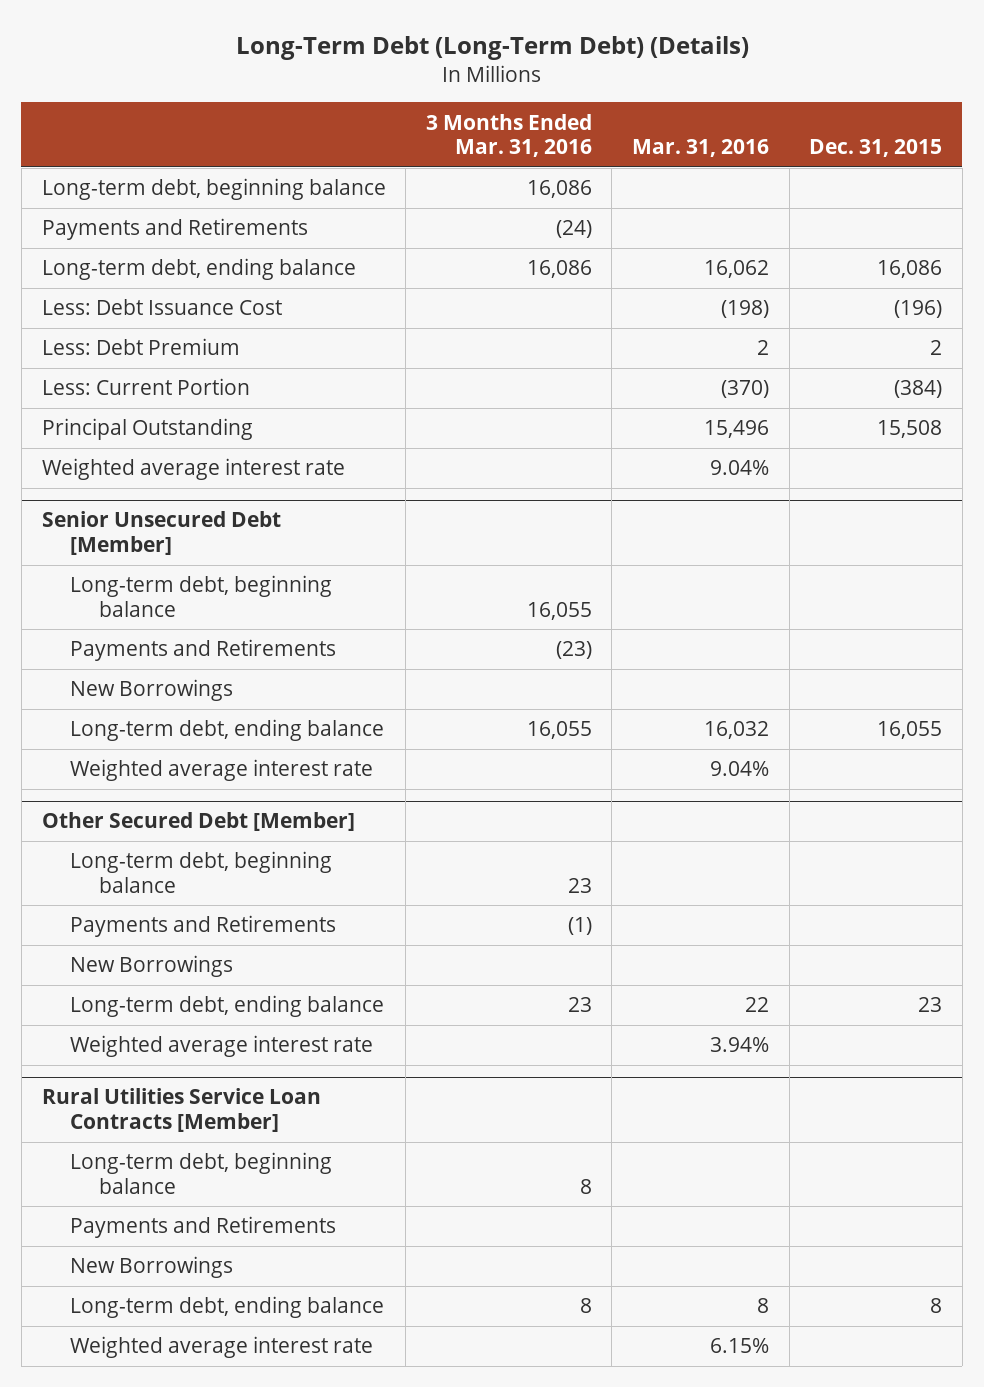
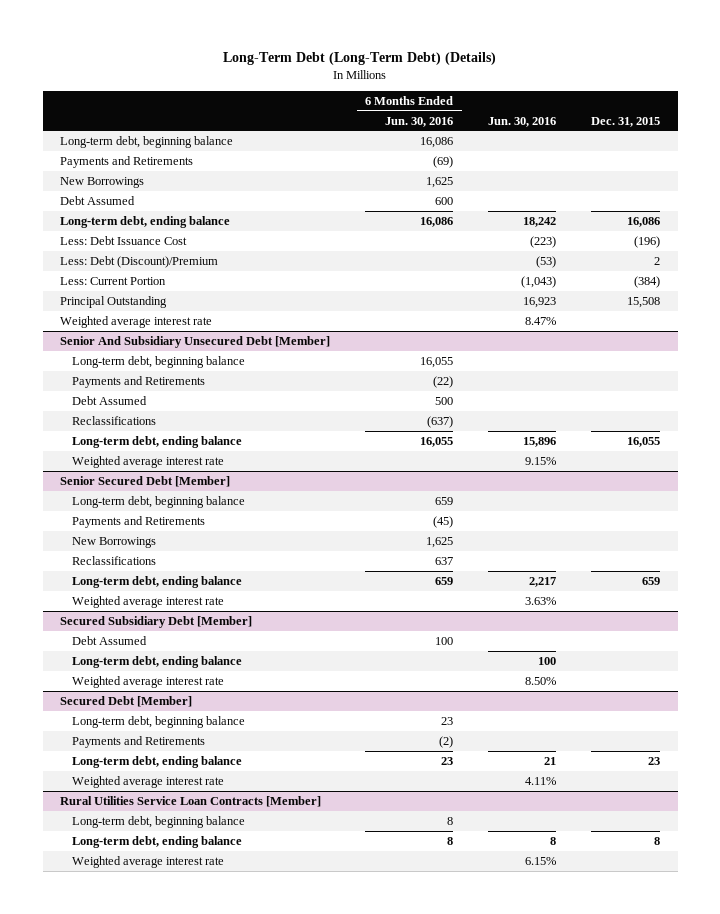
- | 3 Months Ended Mar. 31, 2016 | Mar. 31, 2016 | Dec. 31, 2015
+ | 6 Months Ended Jun. 30, 2016 | Jun. 30, 2016 | Dec. 31, 2015
+ New Borrowings | 1,625 | |
+ Debt Assumed | 600 | |
- Less: Debt Premium | | 2 | 2
+ Less: Debt (Discount)/Premium | | (53) | 2
- Senior Unsecured Debt [Member]
+ Senior And Subsidiary Unsecured Debt [Member]
- New Borrowings
+ Debt Assumed | 500 | |
+ Reclassifications | (637) | |
- Other Secured Debt [Member]
+ Senior Secured Debt [Member]
+ Long-term debt, beginning balance | 659 | |
+ Payments and Retirements | (45) | |
+ New Borrowings | 1,625 | |
+ Reclassifications | 637 | |
+ Long-term debt, ending balance | 659 | 2,217 | 659
+ Weighted average interest rate | | 3.63% |
+ Secured Subsidiary Debt [Member]
+ Debt Assumed | 100 | |
+ Long-term debt, ending balance | | 100 |
+ Weighted average interest rate | | 8.50% |
+ Secured Debt [Member]
- New Borrowings
@ Rural Utilities Service Loan Contracts [Member]
- Payments and Retirements
- New Borrowings

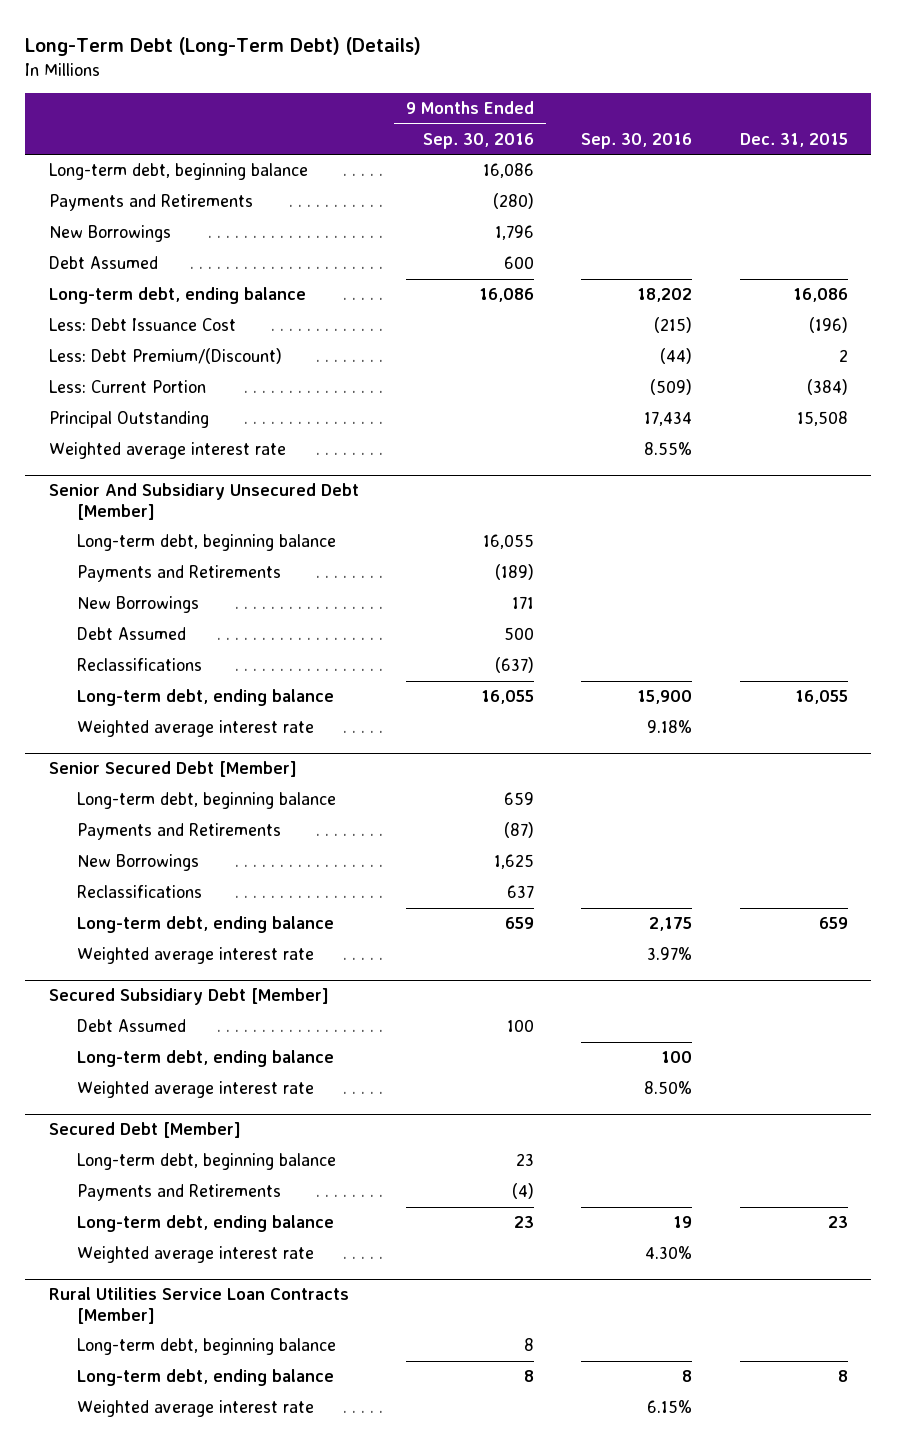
- | 6 Months Ended Jun. 30, 2016 | Jun. 30, 2016 | Dec. 31, 2015
+ | 9 Months Ended Sep. 30, 2016 | Sep. 30, 2016 | Dec. 31, 2015
- Less: Debt (Discount)/Premium | | (53) | 2
+ Less: Debt Premium/(Discount) | | (44) | 2
@ Senior And Subsidiary Unsecured Debt [Member]
+ New Borrowings | 171 | |

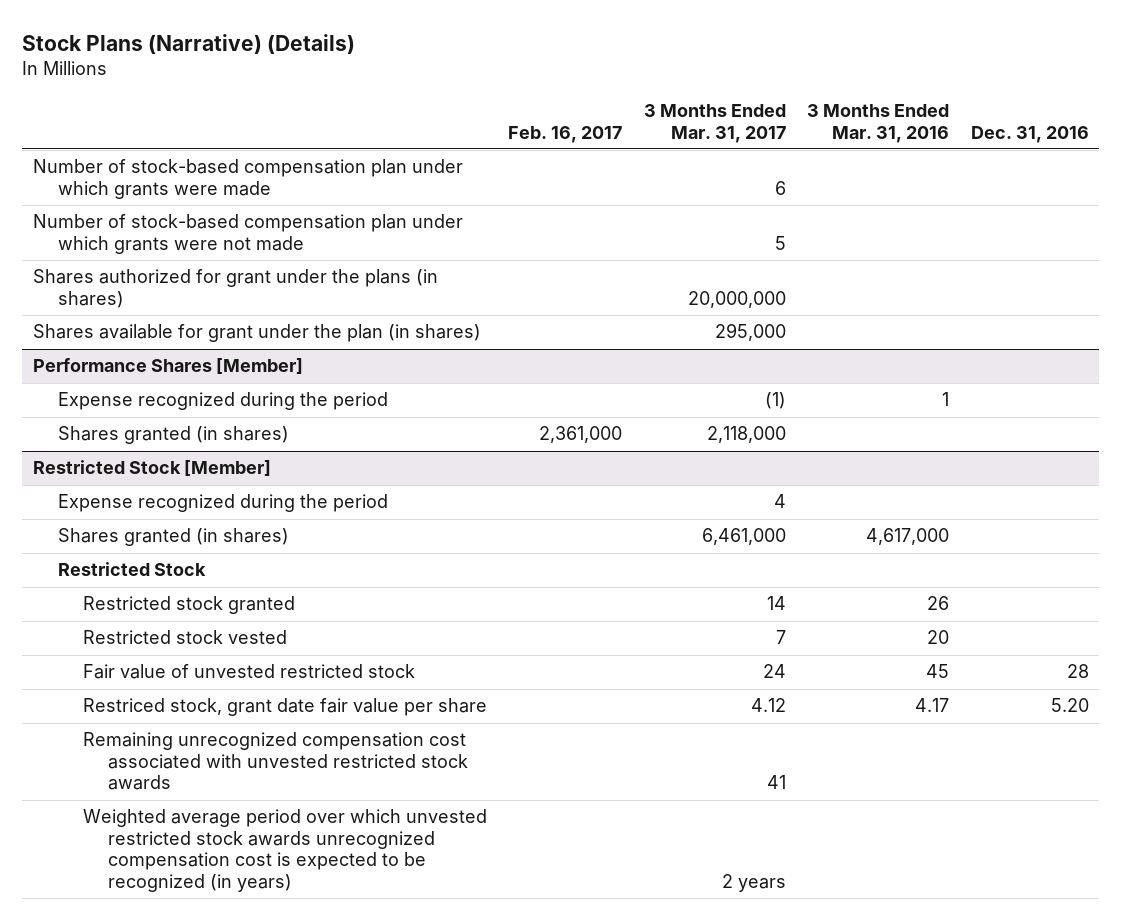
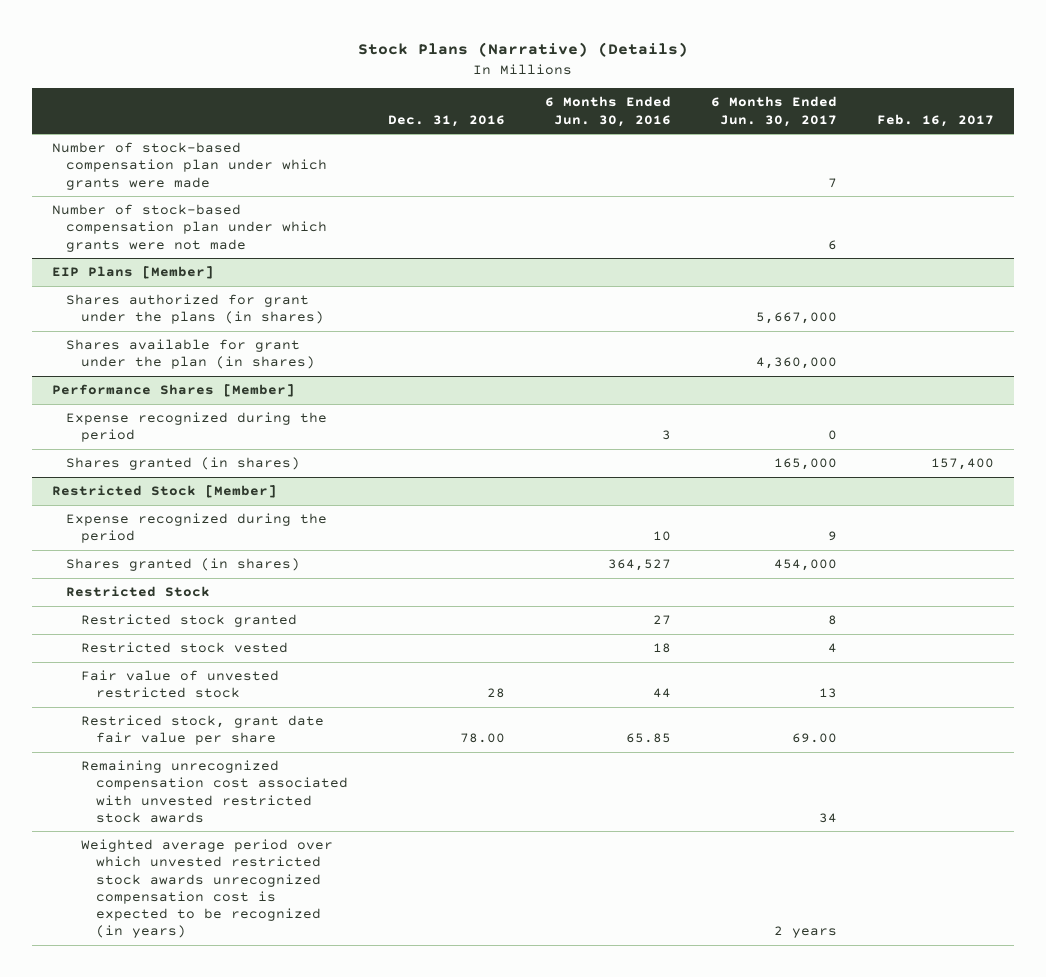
- | Feb. 16, 2017 | 3 Months Ended Mar. 31, 2017 | 3 Months Ended Mar. 31, 2016 | Dec. 31, 2016
+ | Dec. 31, 2016 | 6 Months Ended Jun. 30, 2016 | 6 Months Ended Jun. 30, 2017 | Feb. 16, 2017
- Shares authorized for grant under the plans (in shares) | | 20,000,000 | |
- Shares available for grant under the plan (in shares) | | 295,000 | |
+ EIP Plans [Member]
+ Shares authorized for grant under the plans (in shares) | | | 5,667,000 |
+ Shares available for grant under the plan (in shares) | | | 4,360,000 |
@ Performance Shares [Member]
- Shares granted (in shares) | 2,361,000 | 2,118,000 | |
+ Shares granted (in shares) | | | 165,000 | 157,400
@ Restricted Stock [Member]
- Restriced stock, grant date fair value per share | | 4.12 | 4.17 | 5.20
+ Restriced stock, grant date fair value per share | 78.00 | 65.85 | 69.00 |

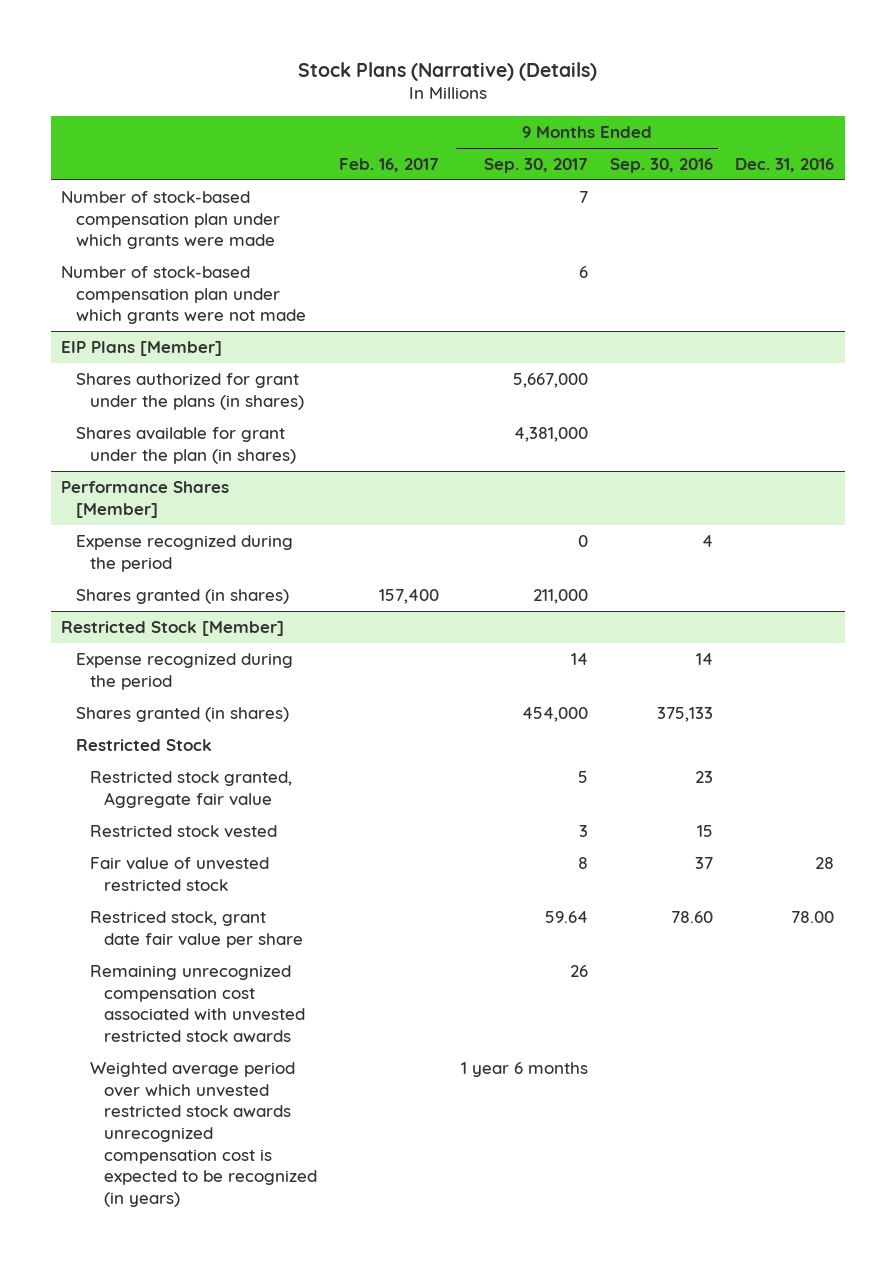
- | Dec. 31, 2016 | 6 Months Ended Jun. 30, 2016 | 6 Months Ended Jun. 30, 2017 | Feb. 16, 2017
+ | Feb. 16, 2017 | 9 Months Ended Sep. 30, 2017 | 9 Months Ended Sep. 30, 2016 | Dec. 31, 2016
@ Restricted Stock [Member]
- Restricted stock granted | | 27 | 8 |
+ Restricted stock granted, Aggregate fair value | | 5 | 23 |

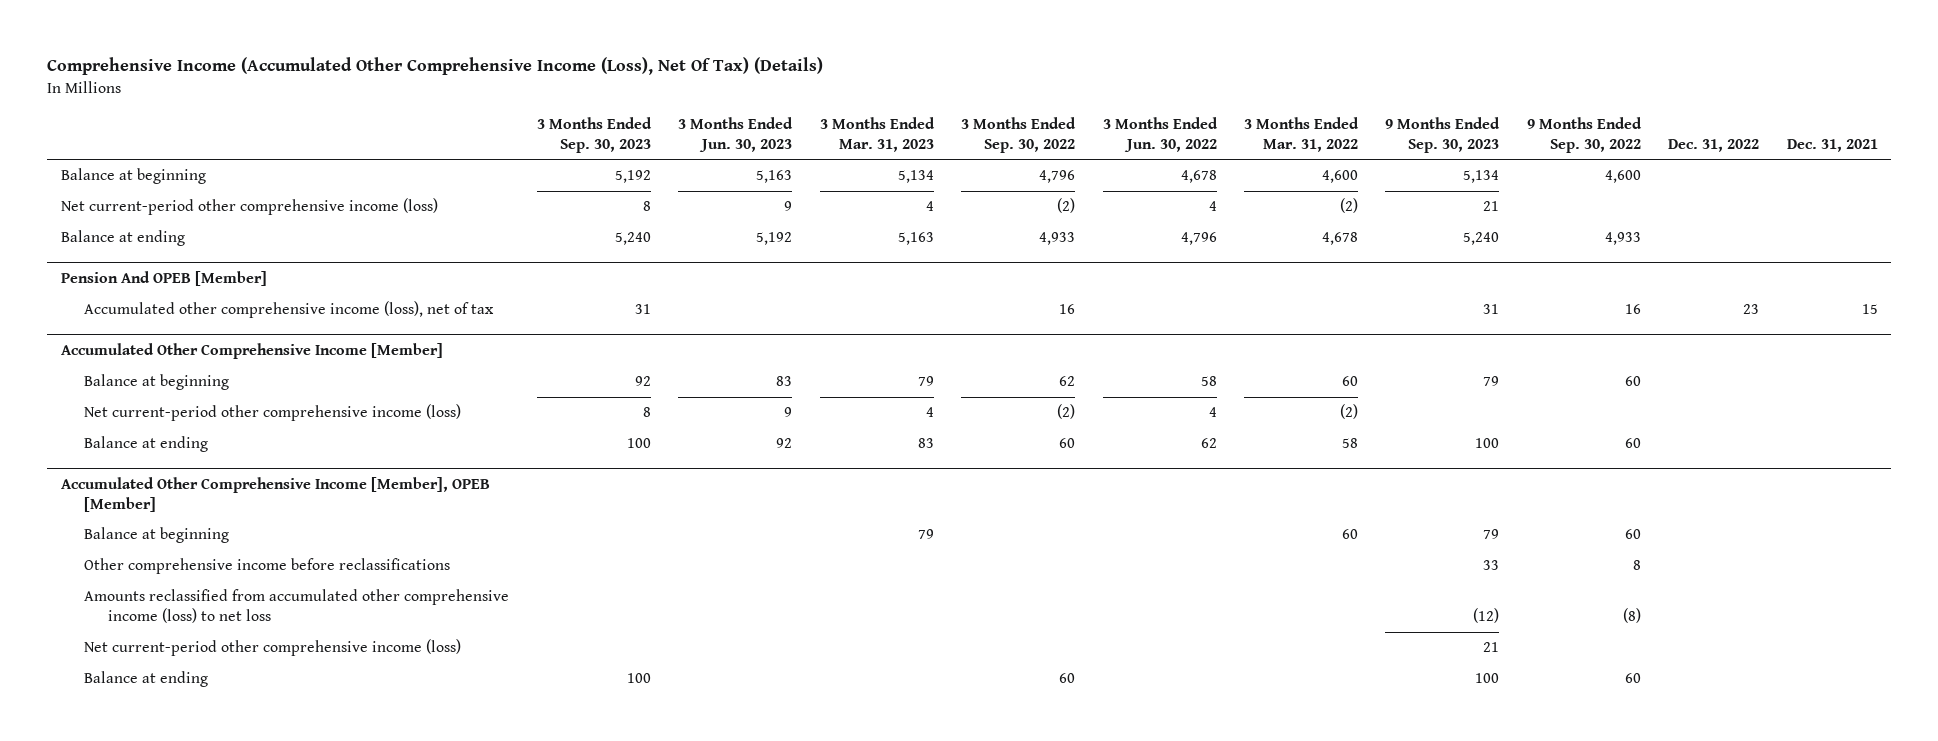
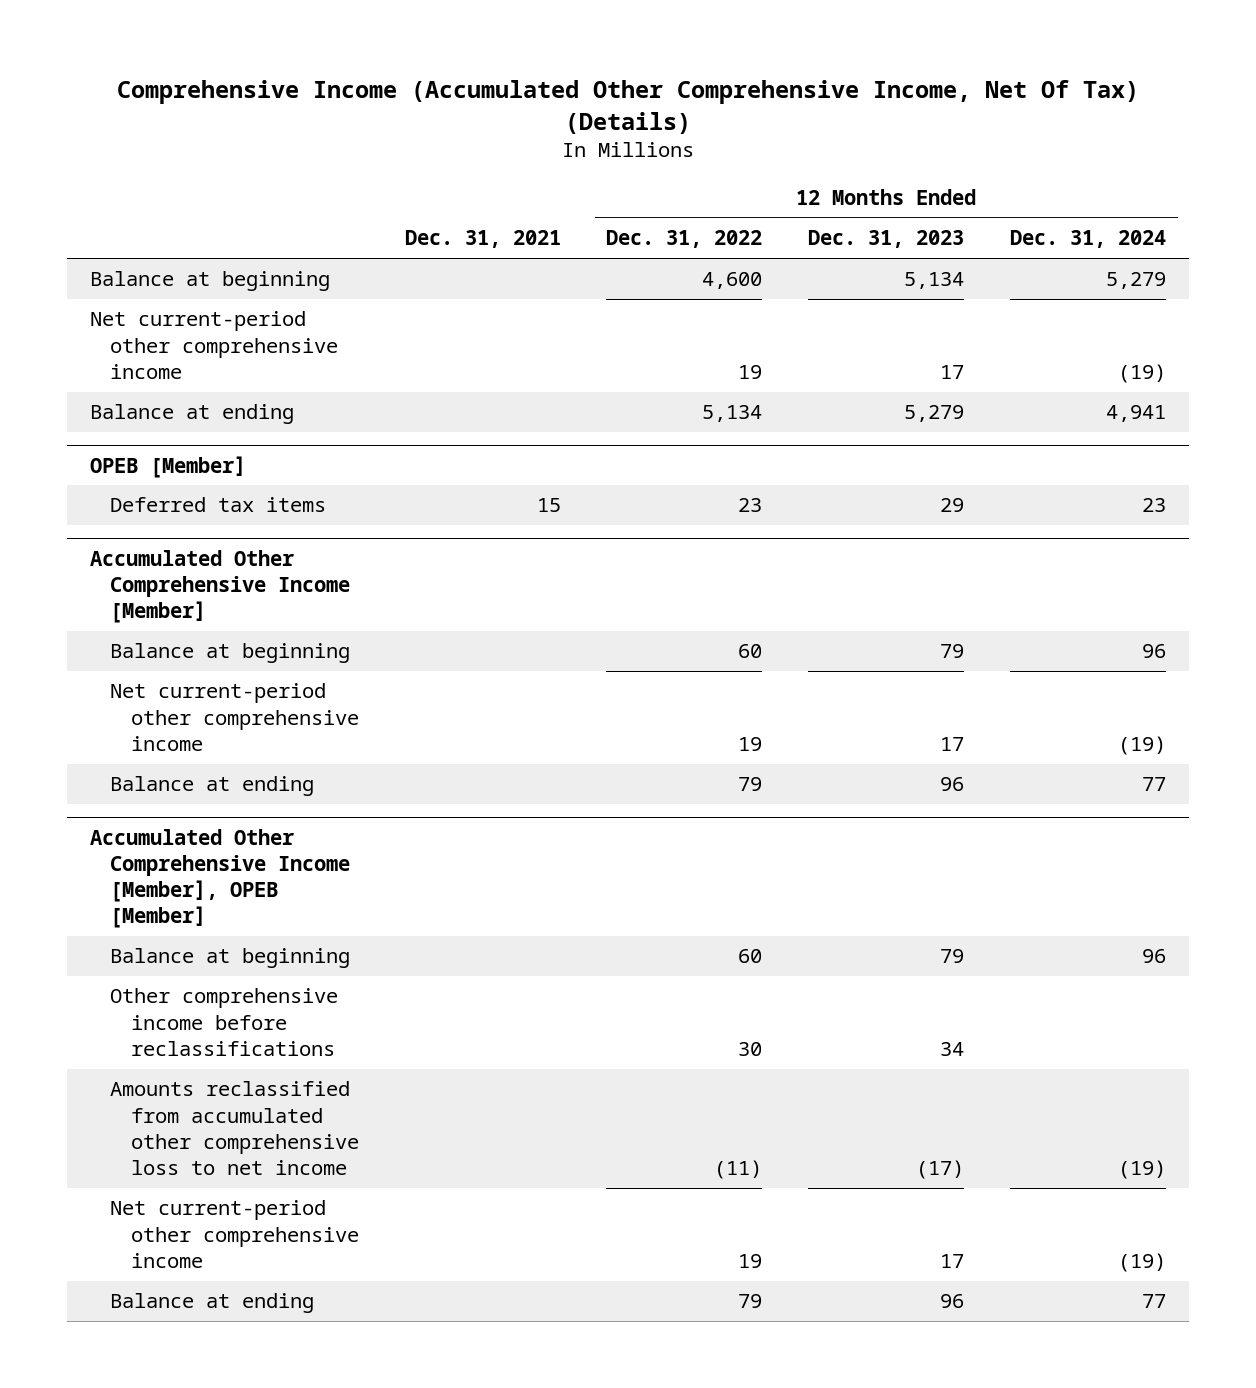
- Comprehensive Income (Accumulated Other Comprehensive Income (Loss), Net Of Tax) (Details)
+ Comprehensive Income (Accumulated Other Comprehensive Income, Net Of Tax) (Details)
- | 3 Months Ended Sep. 30, 2023 | 3 Months Ended Jun. 30, 2023 | 3 Months Ended Mar. 31, 2023 | 3 Months Ended Sep. 30, 2022 | 3 Months Ended Jun. 30, 2022 | 3 Months Ended Mar. 31, 2022 | 9 Months Ended Sep. 30, 2023 | 9 Months Ended Sep. 30, 2022 | Dec. 31, 2022 | Dec. 31, 2021
+ | Dec. 31, 2021 | 12 Months Ended Dec. 31, 2022 | 12 Months Ended Dec. 31, 2023 | 12 Months Ended Dec. 31, 2024
- Net current-period other comprehensive income (loss) | 8 | 9 | 4 | (2) | 4 | (2) | 21 | | |
+ Net current-period other comprehensive income | | 19 | 17 | (19)
- Pension And OPEB [Member]
- Accumulated other comprehensive income (loss), net of tax | 31 | | | 16 | | | 31 | 16 | 23 | 15
+ OPEB [Member]
+ Deferred tax items | 15 | 23 | 29 | 23
@ Accumulated Other Comprehensive Income [Member]
- Net current-period other comprehensive income (loss) | 8 | 9 | 4 | (2) | 4 | (2) | | | |
+ Net current-period other comprehensive income | | 19 | 17 | (19)
@ Accumulated Other Comprehensive Income [Member], OPEB [Member]
- Amounts reclassified from accumulated other comprehensive income (loss) to net loss | | | | | | | (12) | (8) | |
- Net current-period other comprehensive income (loss) | | | | | | | 21 | | |
+ Amounts reclassified from accumulated other comprehensive loss to net income | | (11) | (17) | (19)
+ Net current-period other comprehensive income | | 19 | 17 | (19)

